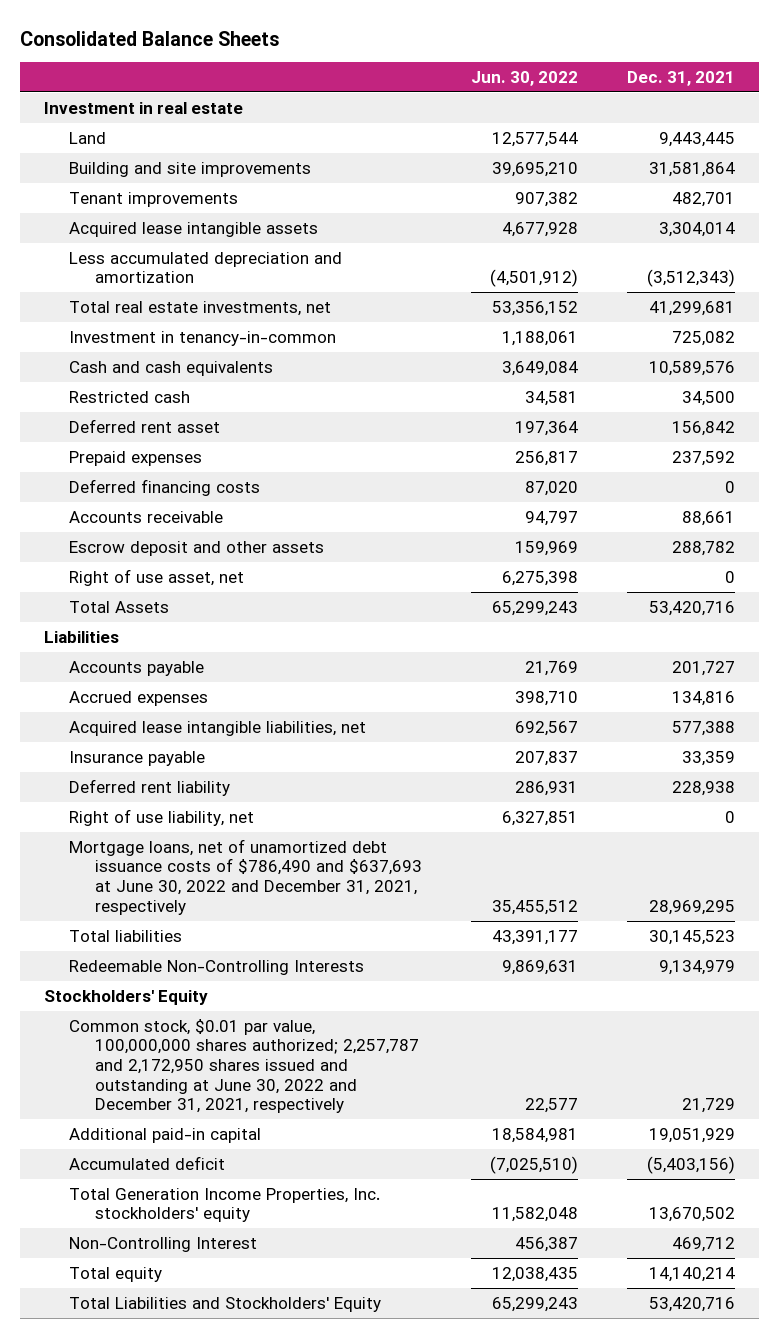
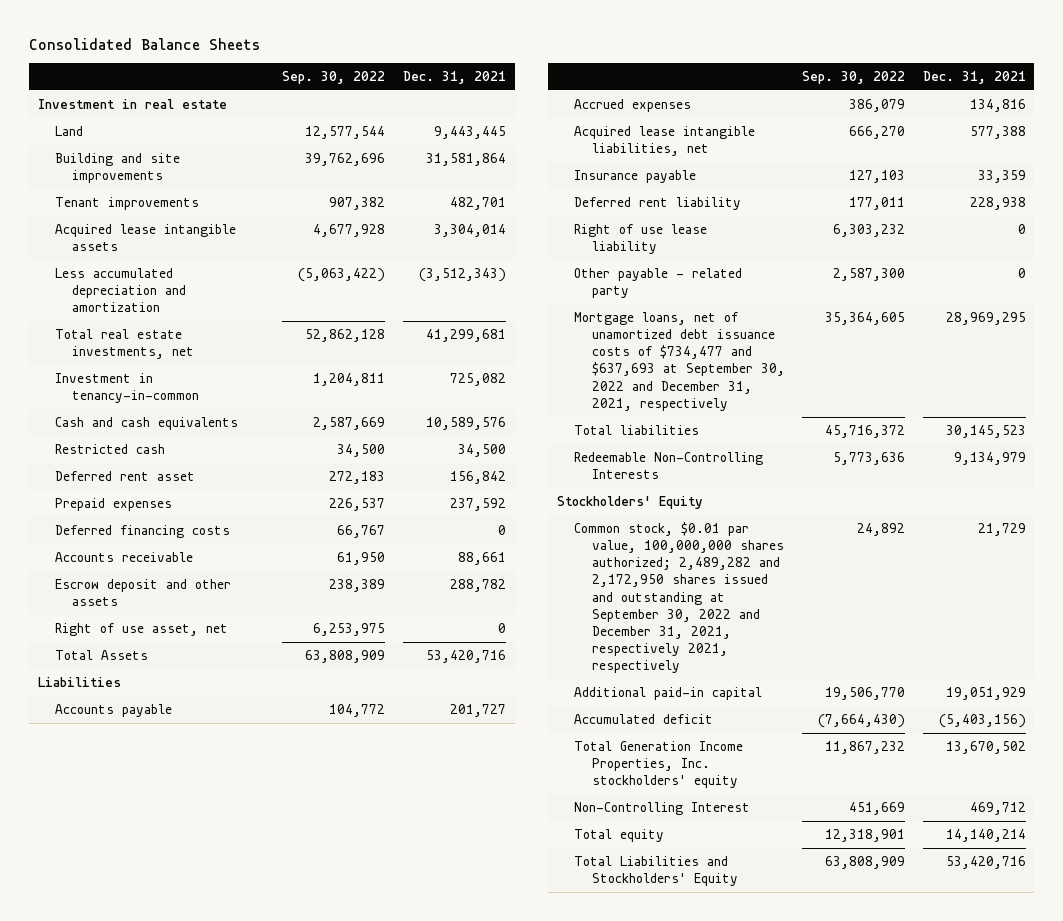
- | Jun. 30, 2022 | Dec. 31, 2021
+ | Sep. 30, 2022 | Dec. 31, 2021
- Right of use liability, net | 6,327,851 | 0
- Mortgage loans, net of unamortized debt issuance costs of $786,490 and $637,693 at June 30, 2022 and December 31, 2021, respectively | 35,455,512 | 28,969,295
+ Right of use lease liability | 6,303,232 | 0
+ Other payable - related party | 2,587,300 | 0
+ Mortgage loans, net of unamortized debt issuance costs of $734,477 and $637,693 at September 30, 2022 and December 31, 2021, respectively | 35,364,605 | 28,969,295
- Common stock, $0.01 par value, 100,000,000 shares authorized; 2,257,787 and 2,172,950 shares issued and outstanding at June 30, 2022 and December 31, 2021, respectively | 22,577 | 21,729
+ Common stock, $0.01 par value, 100,000,000 shares authorized; 2,489,282 and 2,172,950 shares issued and outstanding at September 30, 2022 and December 31, 2021, respectively 2021, respectively | 24,892 | 21,729

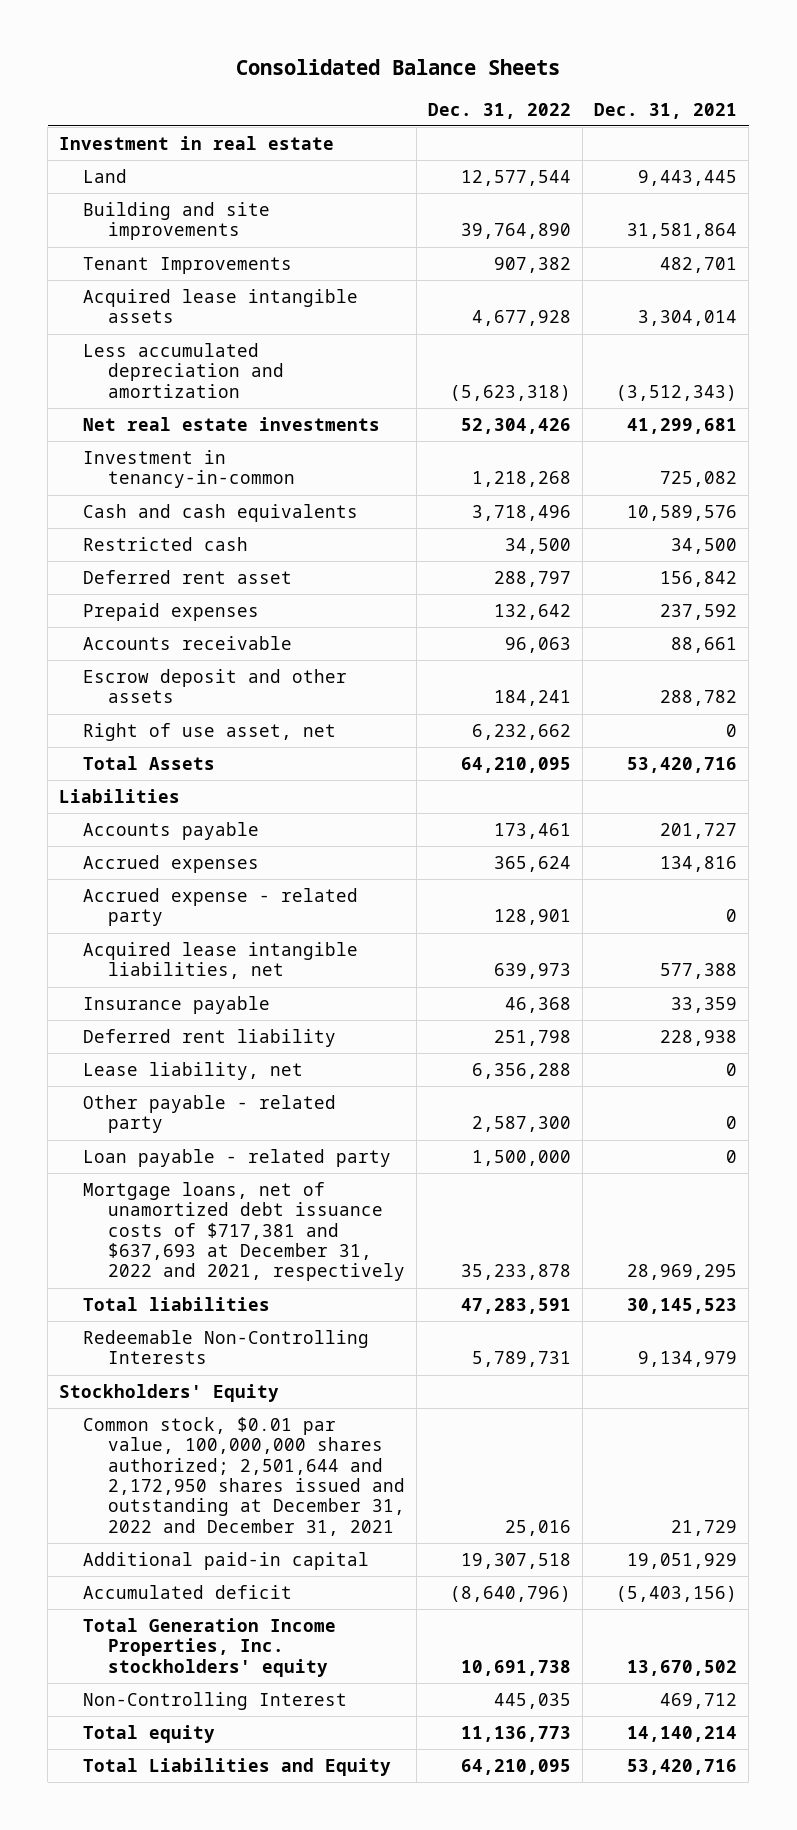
- | Sep. 30, 2022 | Dec. 31, 2021
+ | Dec. 31, 2022 | Dec. 31, 2021
- Tenant improvements | 907,382 | 482,701
+ Tenant Improvements | 907,382 | 482,701
- Total real estate investments, net | 52,862,128 | 41,299,681
+ Net real estate investments | 52,304,426 | 41,299,681
- Deferred financing costs | 66,767 | 0
+ Accrued expense - related party | 128,901 | 0
- Right of use lease liability | 6,303,232 | 0
+ Lease liability, net | 6,356,288 | 0
- Mortgage loans, net of unamortized debt issuance costs of $734,477 and $637,693 at September 30, 2022 and December 31, 2021, respectively | 35,364,605 | 28,969,295
+ Loan payable - related party | 1,500,000 | 0
+ Mortgage loans, net of unamortized debt issuance costs of $717,381 and $637,693 at December 31, 2022 and 2021, respectively | 35,233,878 | 28,969,295
- Common stock, $0.01 par value, 100,000,000 shares authorized; 2,489,282 and 2,172,950 shares issued and outstanding at September 30, 2022 and December 31, 2021, respectively 2021, respectively | 24,892 | 21,729
+ Common stock, $0.01 par value, 100,000,000 shares authorized; 2,501,644 and 2,172,950 shares issued and outstanding at December 31, 2022 and December 31, 2021 | 25,016 | 21,729
- Total Liabilities and Stockholders' Equity | 63,808,909 | 53,420,716
+ Total Liabilities and Equity | 64,210,095 | 53,420,716

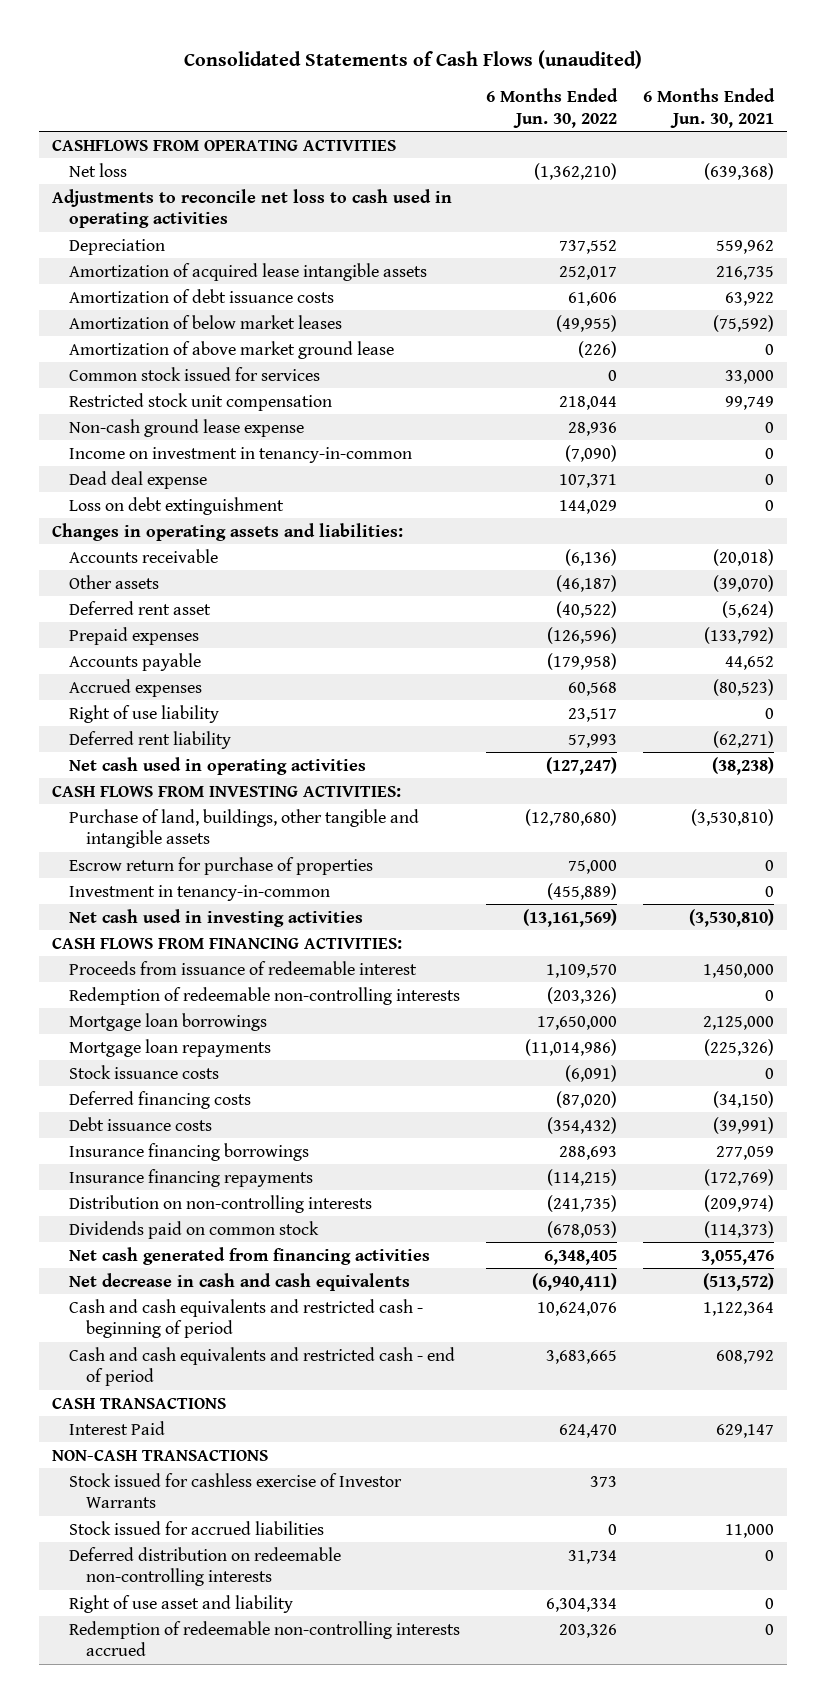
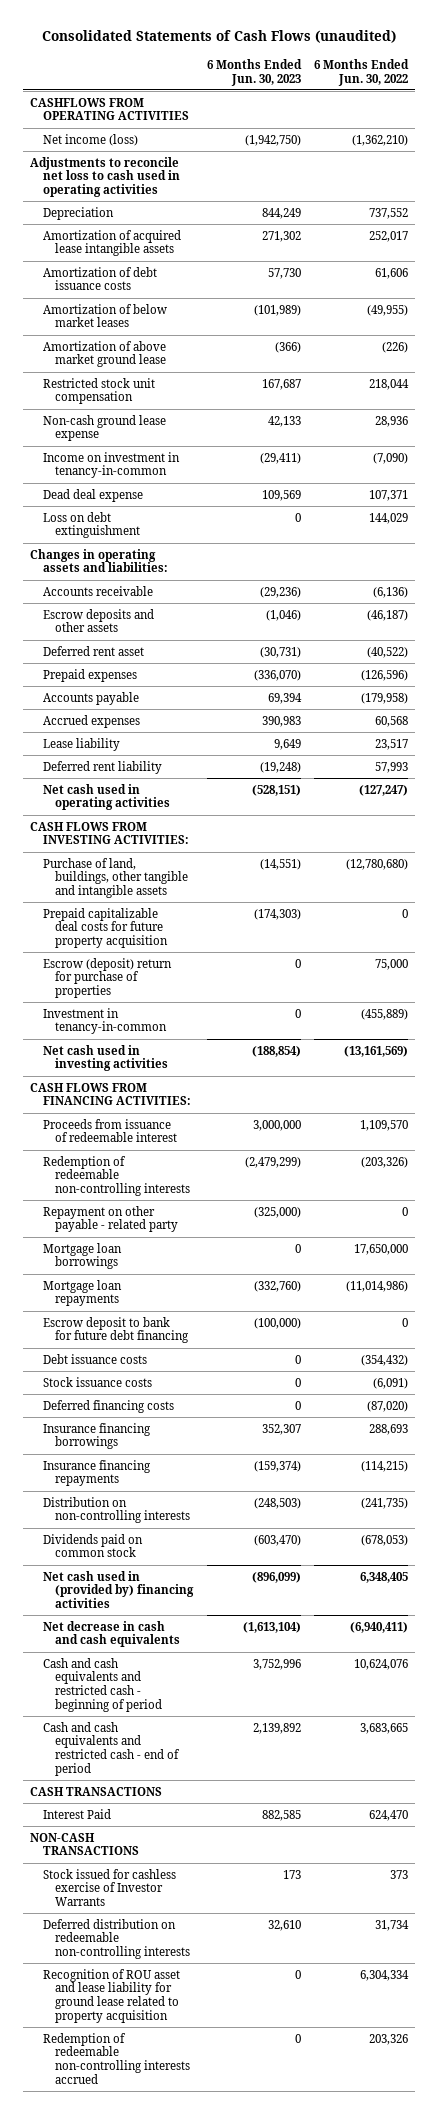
- | 6 Months Ended Jun. 30, 2022 | 6 Months Ended Jun. 30, 2021
+ | 6 Months Ended Jun. 30, 2023 | 6 Months Ended Jun. 30, 2022
- Net loss | (1,362,210) | (639,368)
+ Net income (loss) | (1,942,750) | (1,362,210)
- Common stock issued for services | 0 | 33,000
- Other assets | (46,187) | (39,070)
+ Escrow deposits and other assets | (1,046) | (46,187)
- Right of use liability | 23,517 | 0
+ Lease liability | 9,649 | 23,517
- Escrow return for purchase of properties | 75,000 | 0
+ Prepaid capitalizable deal costs for future property acquisition | (174,303) | 0
+ Escrow (deposit) return for purchase of properties | 0 | 75,000
+ Repayment on other payable - related party | (325,000) | 0
+ Escrow deposit to bank for future debt financing | (100,000) | 0
moved up: Debt issuance costs | 0 | (354,432)
- Net cash generated from financing activities | 6,348,405 | 3,055,476
+ Net cash used in (provided by) financing activities | (896,099) | 6,348,405
- Stock issued for accrued liabilities | 0 | 11,000
- Right of use asset and liability | 6,304,334 | 0
+ Recognition of ROU asset and lease liability for ground lease related to property acquisition | 0 | 6,304,334

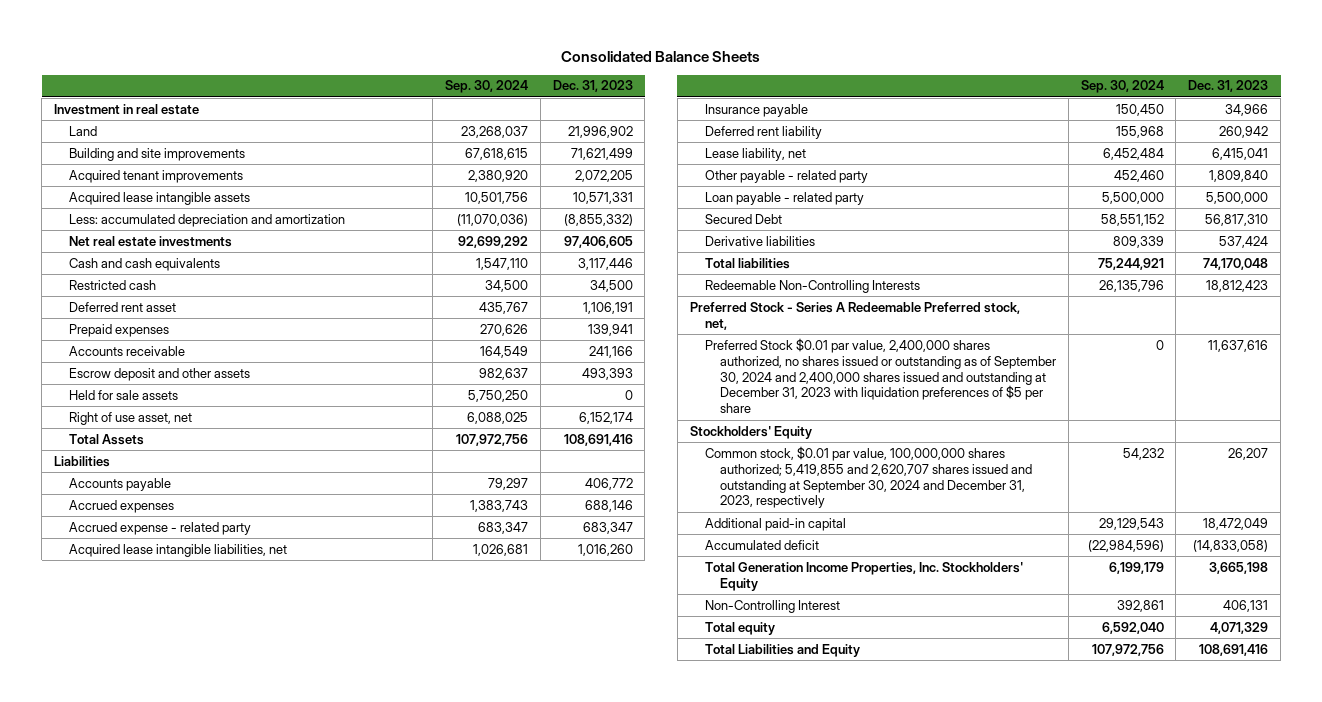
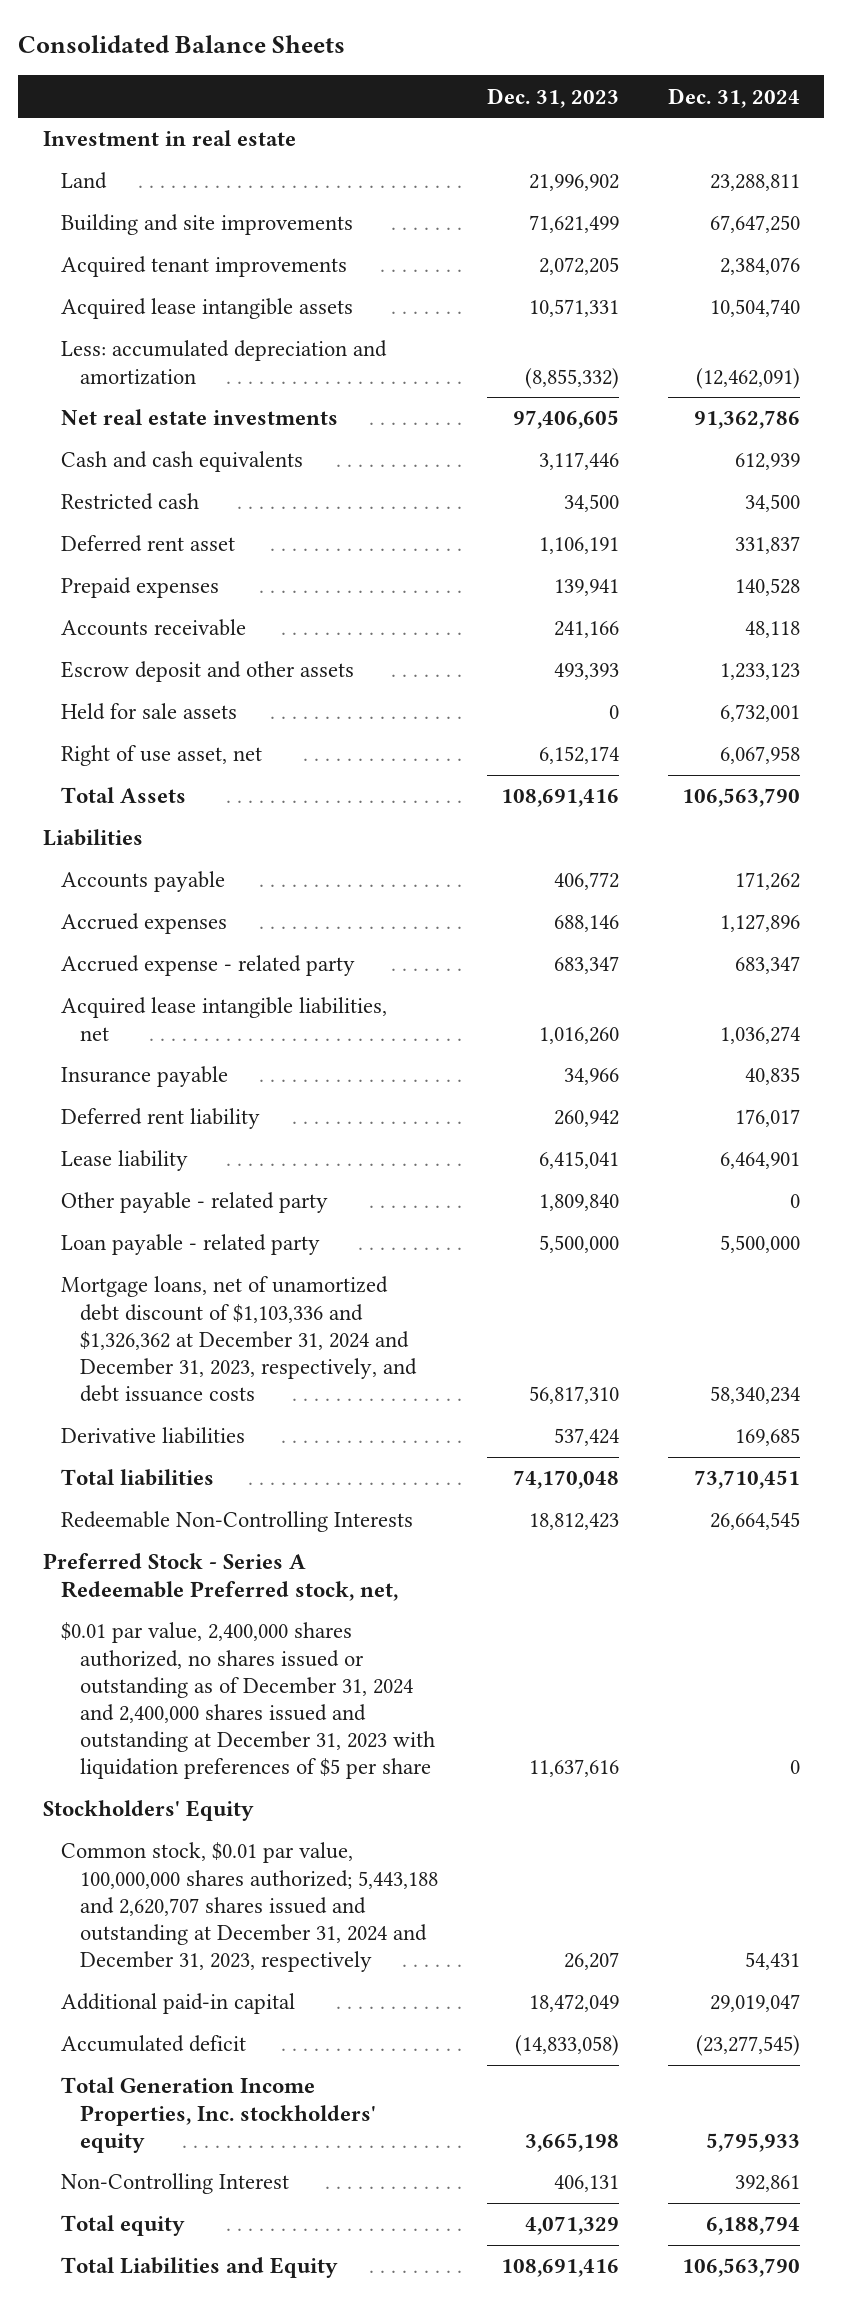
- | Sep. 30, 2024 | Dec. 31, 2023
+ | Dec. 31, 2023 | Dec. 31, 2024
- Lease liability, net | 6,452,484 | 6,415,041
+ Lease liability | 6,415,041 | 6,464,901
- Secured Debt | 58,551,152 | 56,817,310
+ Mortgage loans, net of unamortized debt discount of $1,103,336 and $1,326,362 at December 31, 2024 and December 31, 2023, respectively, and debt issuance costs | 56,817,310 | 58,340,234
- Preferred Stock $0.01 par value, 2,400,000 shares authorized, no shares issued or outstanding as of September 30, 2024 and 2,400,000 shares issued and outstanding at December 31, 2023 with liquidation preferences of $5 per share | 0 | 11,637,616
+ $0.01 par value, 2,400,000 shares authorized, no shares issued or outstanding as of December 31, 2024 and 2,400,000 shares issued and outstanding at December 31, 2023 with liquidation preferences of $5 per share | 11,637,616 | 0
- Common stock, $0.01 par value, 100,000,000 shares authorized; 5,419,855 and 2,620,707 shares issued and outstanding at September 30, 2024 and December 31, 2023, respectively | 54,232 | 26,207
+ Common stock, $0.01 par value, 100,000,000 shares authorized; 5,443,188 and 2,620,707 shares issued and outstanding at December 31, 2024 and December 31, 2023, respectively | 26,207 | 54,431
- Total Generation Income Properties, Inc. Stockholders' Equity | 6,199,179 | 3,665,198
+ Total Generation Income Properties, Inc. stockholders' equity | 3,665,198 | 5,795,933

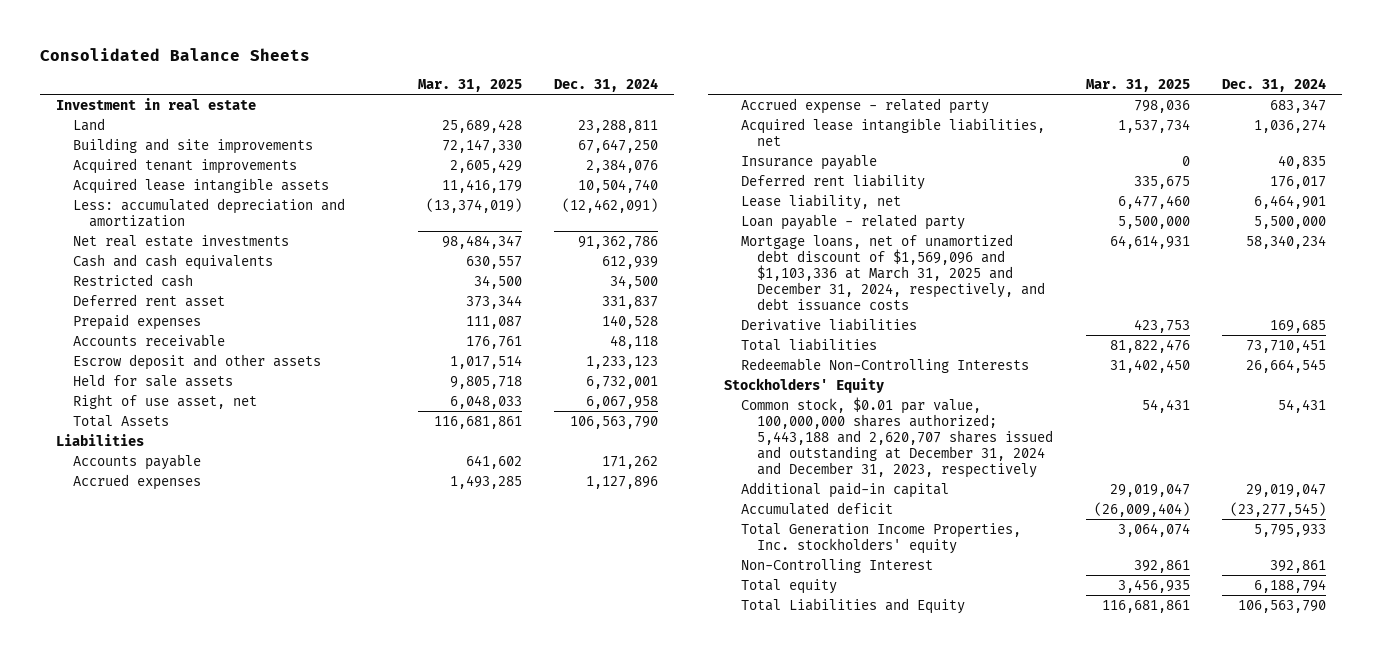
- | Dec. 31, 2023 | Dec. 31, 2024
+ | Mar. 31, 2025 | Dec. 31, 2024
- Lease liability | 6,415,041 | 6,464,901
- Other payable - related party | 1,809,840 | 0
+ Lease liability, net | 6,477,460 | 6,464,901
- Mortgage loans, net of unamortized debt discount of $1,103,336 and $1,326,362 at December 31, 2024 and December 31, 2023, respectively, and debt issuance costs | 56,817,310 | 58,340,234
+ Mortgage loans, net of unamortized debt discount of $1,569,096 and $1,103,336 at March 31, 2025 and December 31, 2024, respectively, and debt issuance costs | 64,614,931 | 58,340,234
- Preferred Stock - Series A Redeemable Preferred stock, net,
- $0.01 par value, 2,400,000 shares authorized, no shares issued or outstanding as of December 31, 2024 and 2,400,000 shares issued and outstanding at December 31, 2023 with liquidation preferences of $5 per share | 11,637,616 | 0

